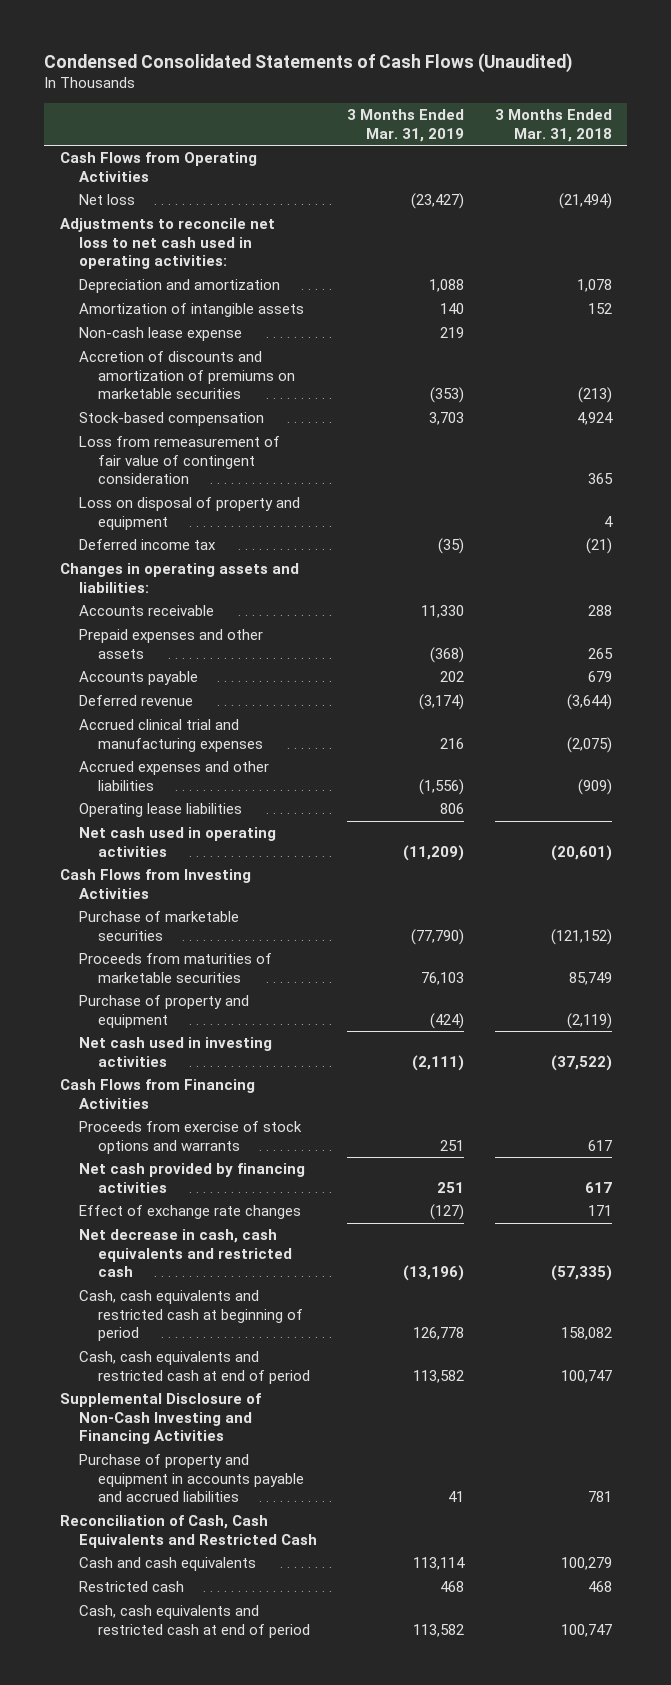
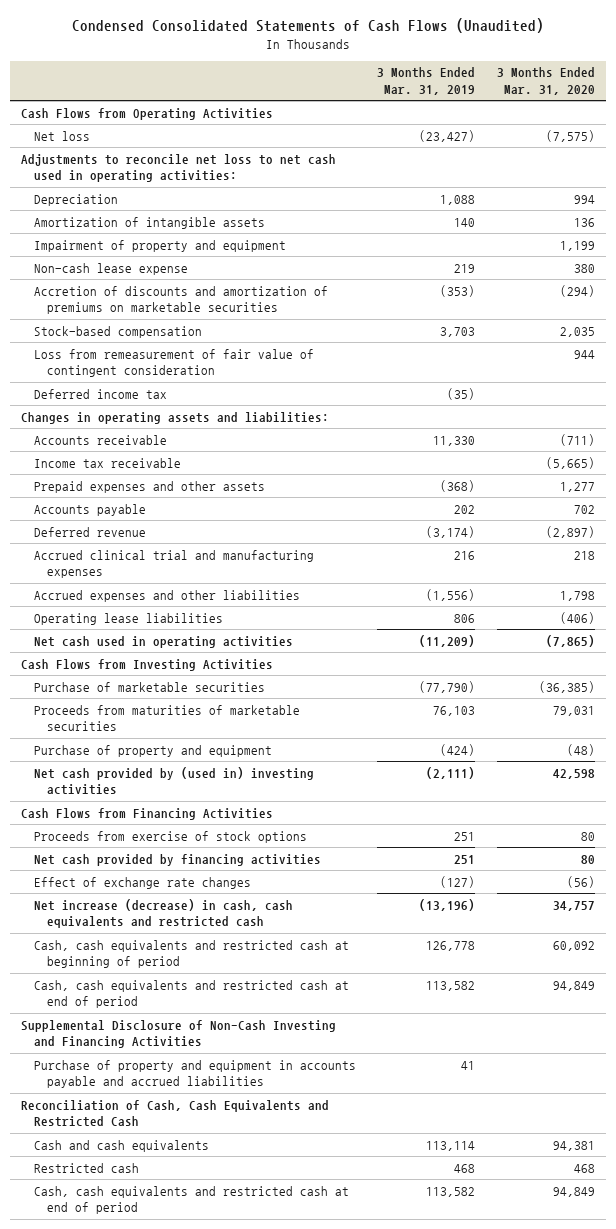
- | 3 Months Ended Mar. 31, 2019 | 3 Months Ended Mar. 31, 2018
+ | 3 Months Ended Mar. 31, 2019 | 3 Months Ended Mar. 31, 2020
- Depreciation and amortization | 1,088 | 1,078
+ Depreciation | 1,088 | 994
+ Impairment of property and equipment | | 1,199
- Loss on disposal of property and equipment | | 4
+ Income tax receivable | | (5,665)
- Net cash used in investing activities | (2,111) | (37,522)
+ Net cash provided by (used in) investing activities | (2,111) | 42,598
- Proceeds from exercise of stock options and warrants | 251 | 617
+ Proceeds from exercise of stock options | 251 | 80
- Net decrease in cash, cash equivalents and restricted cash | (13,196) | (57,335)
+ Net increase (decrease) in cash, cash equivalents and restricted cash | (13,196) | 34,757

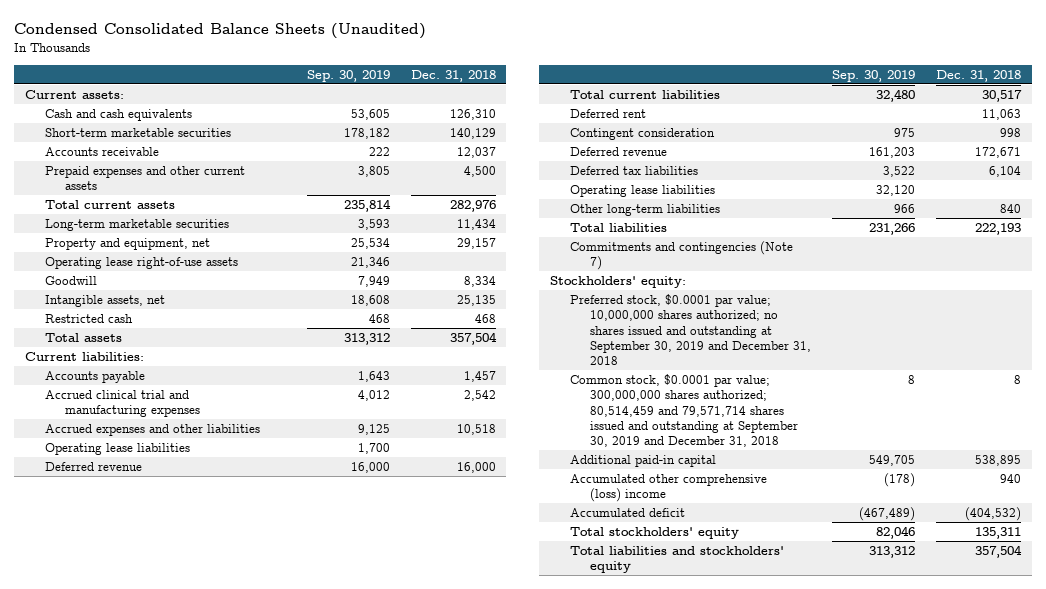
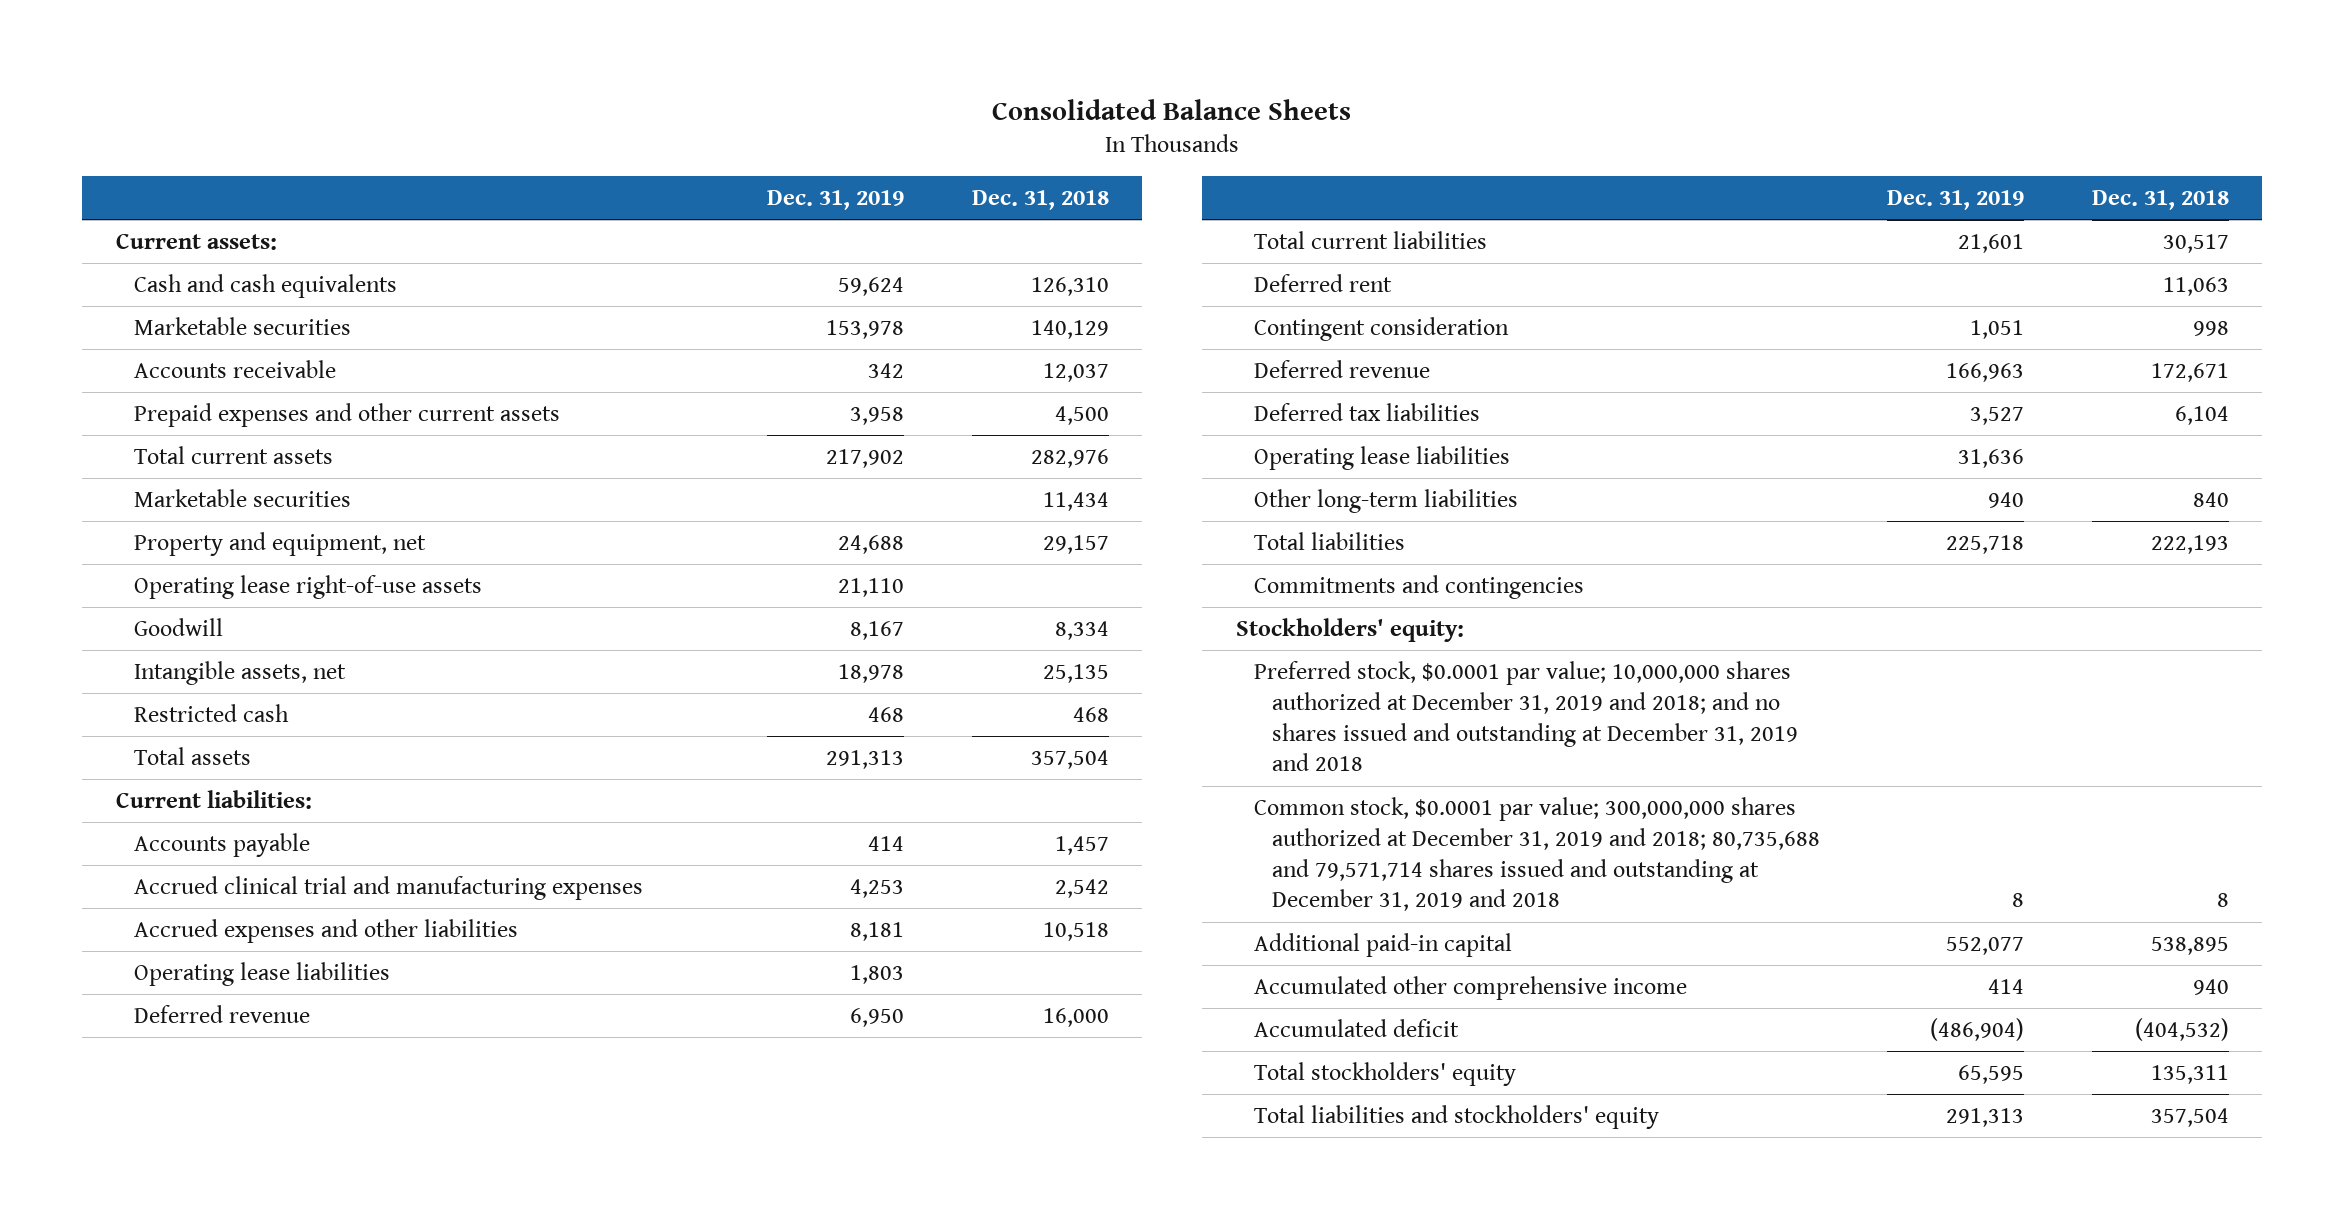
- Condensed Consolidated Balance Sheets (Unaudited)
+ Consolidated Balance Sheets
- | Sep. 30, 2019 | Dec. 31, 2018
+ | Dec. 31, 2019 | Dec. 31, 2018
- Short-term marketable securities | 178,182 | 140,129
+ Marketable securities | 153,978 | 140,129
- Long-term marketable securities | 3,593 | 11,434
+ Marketable securities | | 11,434
- Commitments and contingencies (Note 7)
+ Commitments and contingencies
- Preferred stock, $0.0001 par value; 10,000,000 shares authorized; no shares issued and outstanding at September 30, 2019 and December 31, 2018
- Common stock, $0.0001 par value; 300,000,000 shares authorized; 80,514,459 and 79,571,714 shares issued and outstanding at September 30, 2019 and December 31, 2018 | 8 | 8
+ Preferred stock, $0.0001 par value; 10,000,000 shares authorized at December 31, 2019 and 2018; and no shares issued and outstanding at December 31, 2019 and 2018
+ Common stock, $0.0001 par value; 300,000,000 shares authorized at December 31, 2019 and 2018; 80,735,688 and 79,571,714 shares issued and outstanding at December 31, 2019 and 2018 | 8 | 8
- Accumulated other comprehensive (loss) income | (178) | 940
+ Accumulated other comprehensive income | 414 | 940

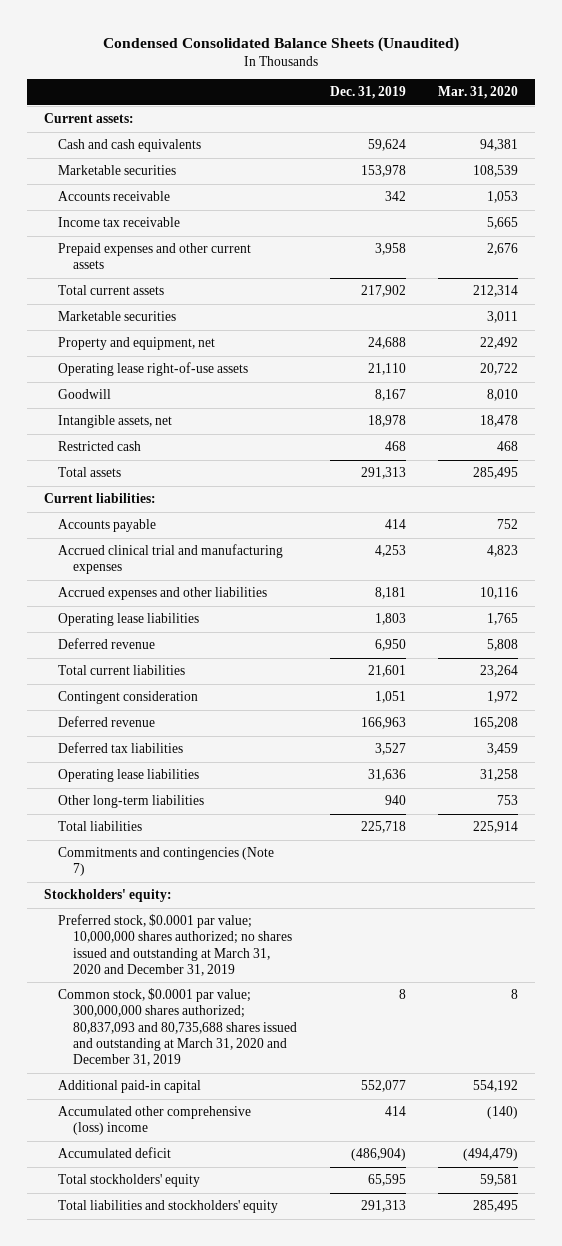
- Consolidated Balance Sheets
+ Condensed Consolidated Balance Sheets (Unaudited)
- | Dec. 31, 2019 | Dec. 31, 2018
+ | Dec. 31, 2019 | Mar. 31, 2020
+ Income tax receivable | | 5,665
- Deferred rent | | 11,063
- Commitments and contingencies
+ Commitments and contingencies (Note 7)
- Preferred stock, $0.0001 par value; 10,000,000 shares authorized at December 31, 2019 and 2018; and no shares issued and outstanding at December 31, 2019 and 2018
- Common stock, $0.0001 par value; 300,000,000 shares authorized at December 31, 2019 and 2018; 80,735,688 and 79,571,714 shares issued and outstanding at December 31, 2019 and 2018 | 8 | 8
+ Preferred stock, $0.0001 par value; 10,000,000 shares authorized; no shares issued and outstanding at March 31, 2020 and December 31, 2019
+ Common stock, $0.0001 par value; 300,000,000 shares authorized; 80,837,093 and 80,735,688 shares issued and outstanding at March 31, 2020 and December 31, 2019 | 8 | 8
- Accumulated other comprehensive income | 414 | 940
+ Accumulated other comprehensive (loss) income | 414 | (140)

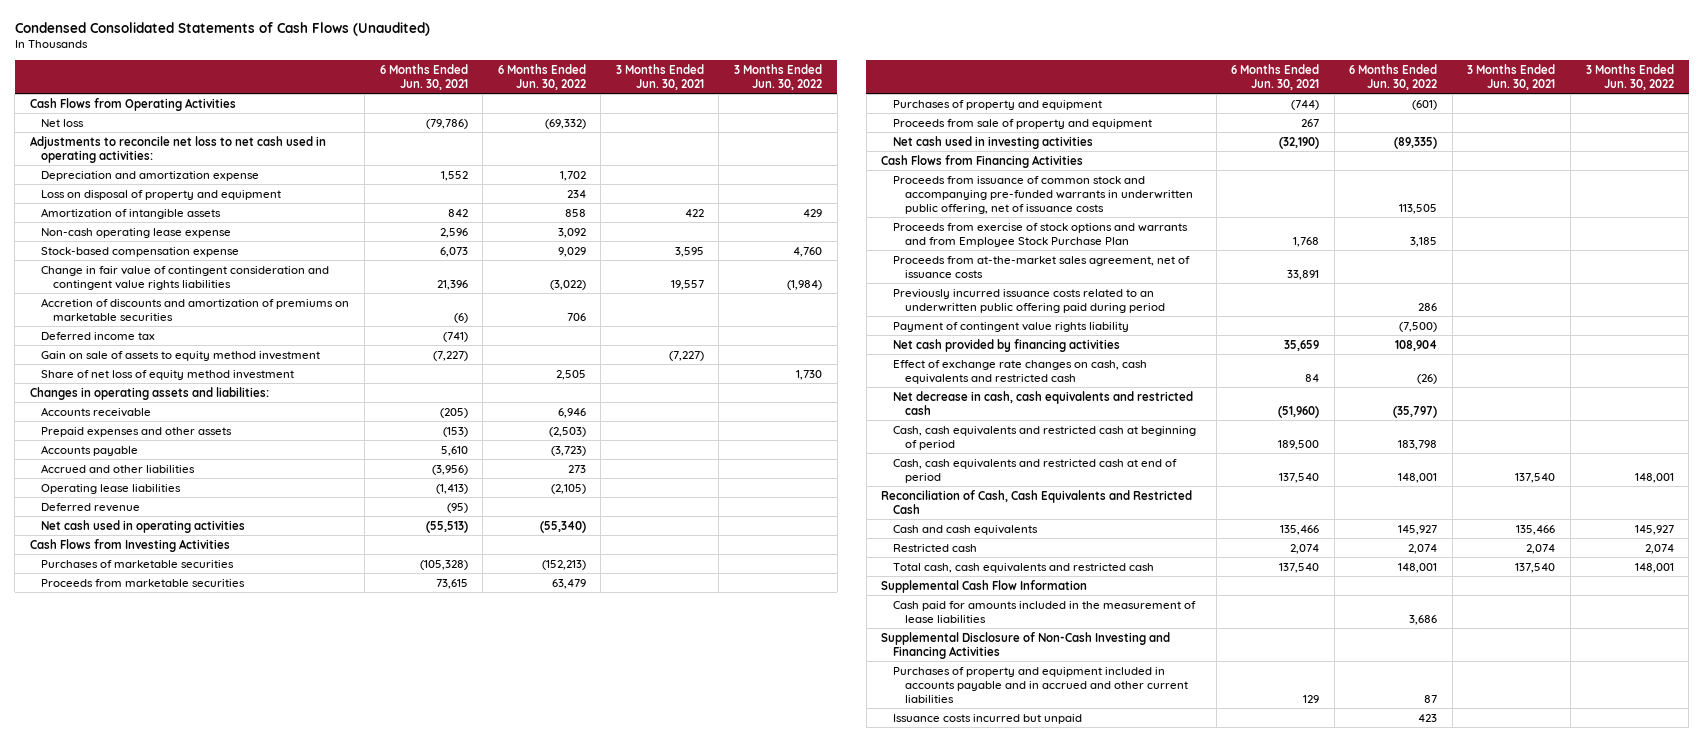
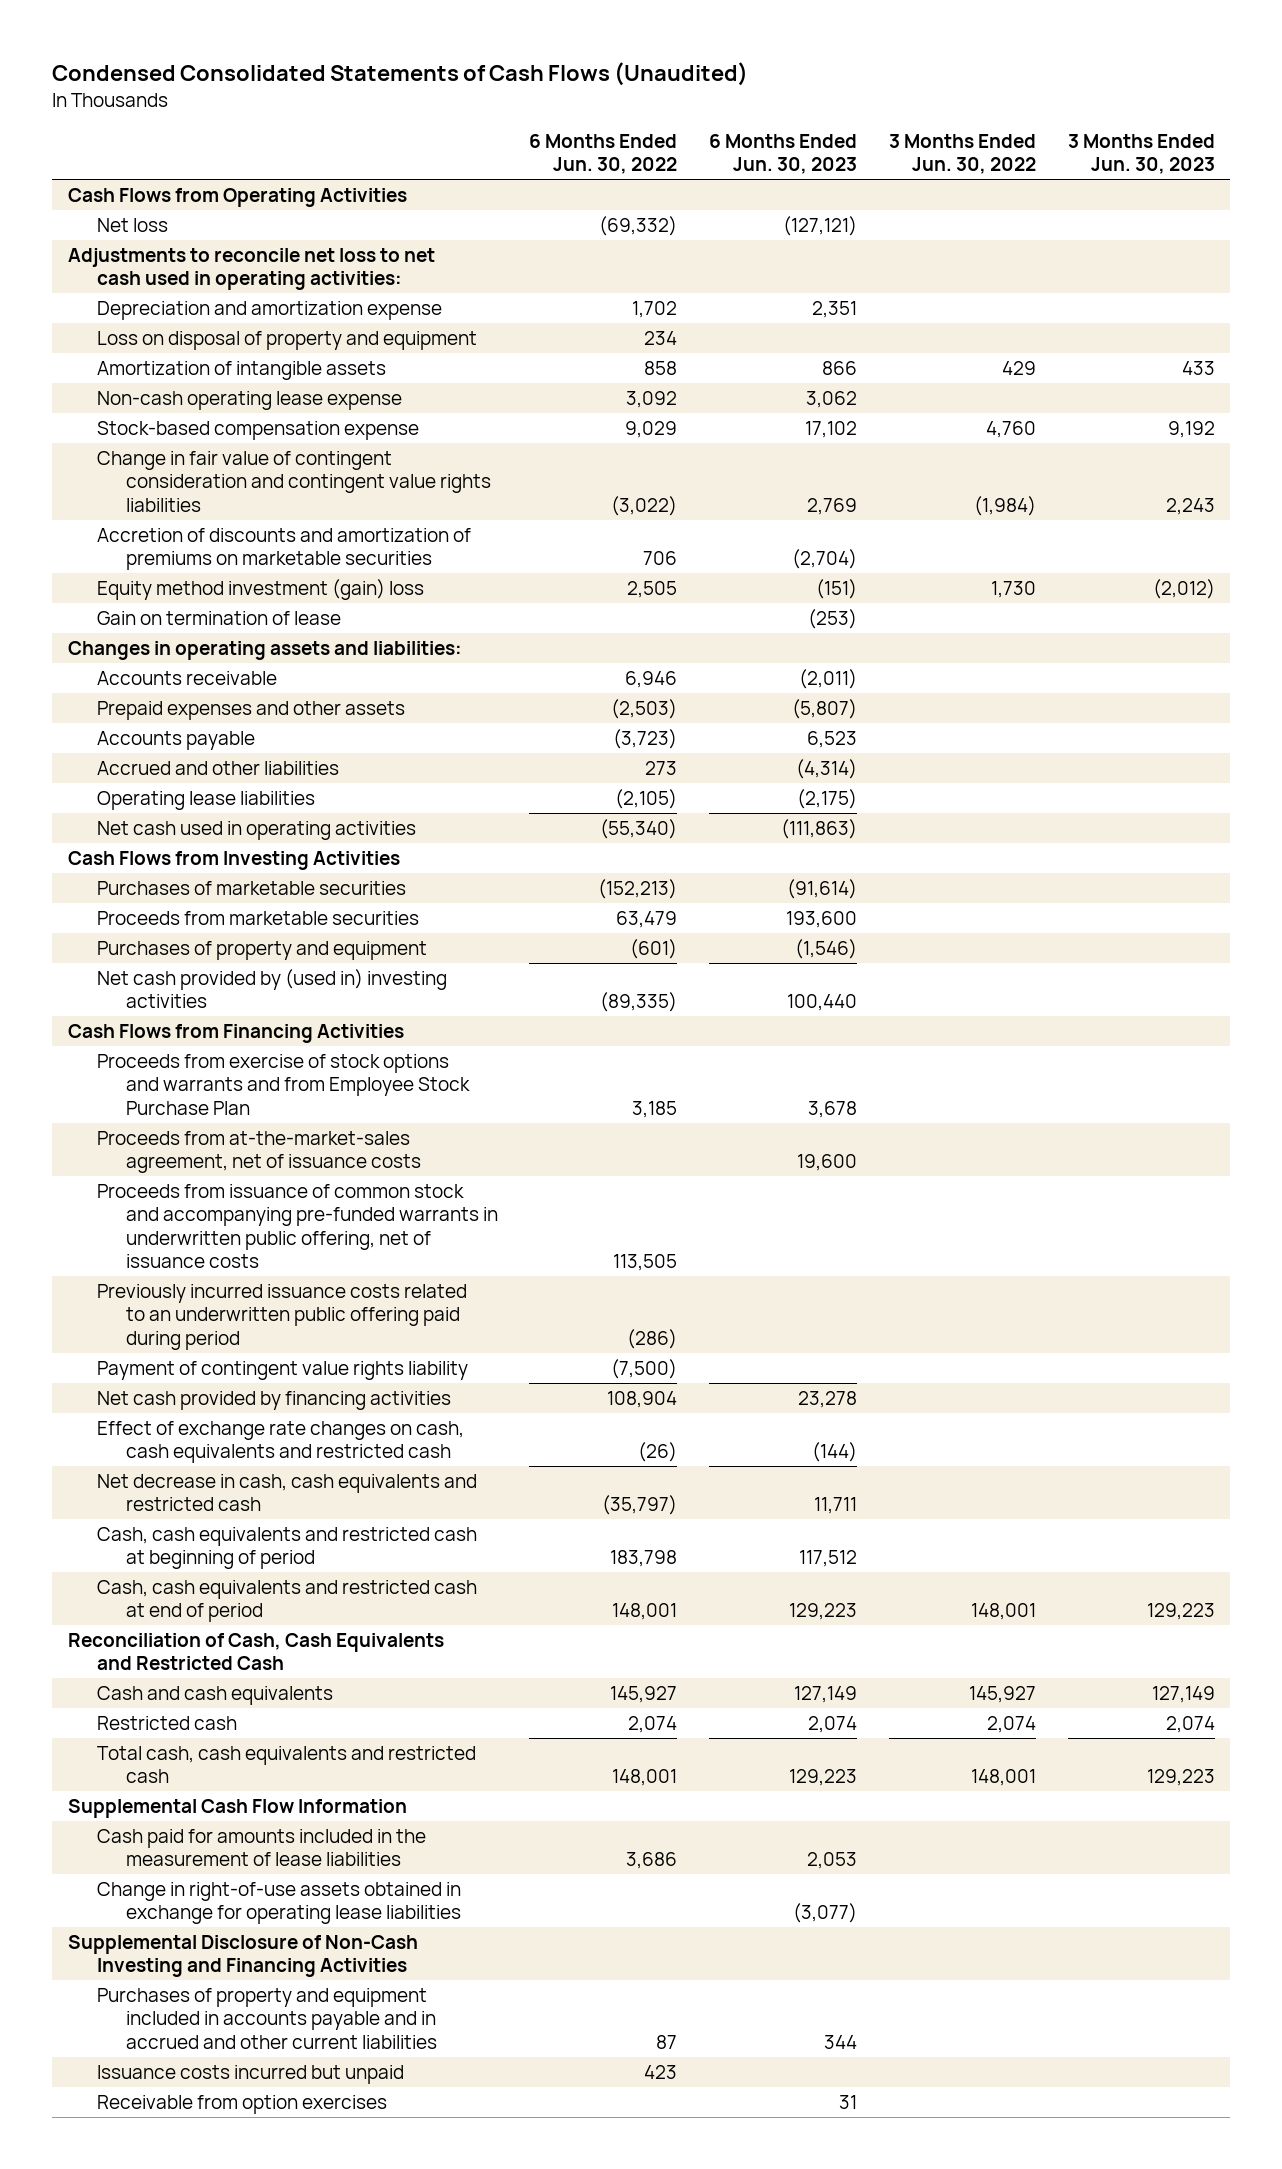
- | 6 Months Ended Jun. 30, 2021 | 6 Months Ended Jun. 30, 2022 | 3 Months Ended Jun. 30, 2021 | 3 Months Ended Jun. 30, 2022
+ | 6 Months Ended Jun. 30, 2022 | 6 Months Ended Jun. 30, 2023 | 3 Months Ended Jun. 30, 2022 | 3 Months Ended Jun. 30, 2023
- Deferred income tax | (741) | | |
- Gain on sale of assets to equity method investment | (7,227) | | (7,227) |
- Share of net loss of equity method investment | | 2,505 | | 1,730
+ Equity method investment (gain) loss | 2,505 | (151) | 1,730 | (2,012)
+ Gain on termination of lease | | (253) | |
- Deferred revenue | (95) | | |
- Proceeds from sale of property and equipment | 267 | | |
- Net cash used in investing activities | (32,190) | (89,335) | |
+ Net cash provided by (used in) investing activities | (89,335) | 100,440 | |
- Proceeds from at-the-market sales agreement, net of issuance costs | 33,891 | | |
- Previously incurred issuance costs related to an underwritten public offering paid during period | | 286 | |
+ Proceeds from at-the-market-sales agreement, net of issuance costs | | 19,600 | |
moved down: Proceeds from issuance of common stock and accompanying pre-funded warrants in underwritten public offering, net of issuance costs | 113,505 | | |
+ Previously incurred issuance costs related to an underwritten public offering paid during period | (286) | | |
+ Change in right-of-use assets obtained in exchange for operating lease liabilities | | (3,077) | |
+ Receivable from option exercises | | 31 | |

